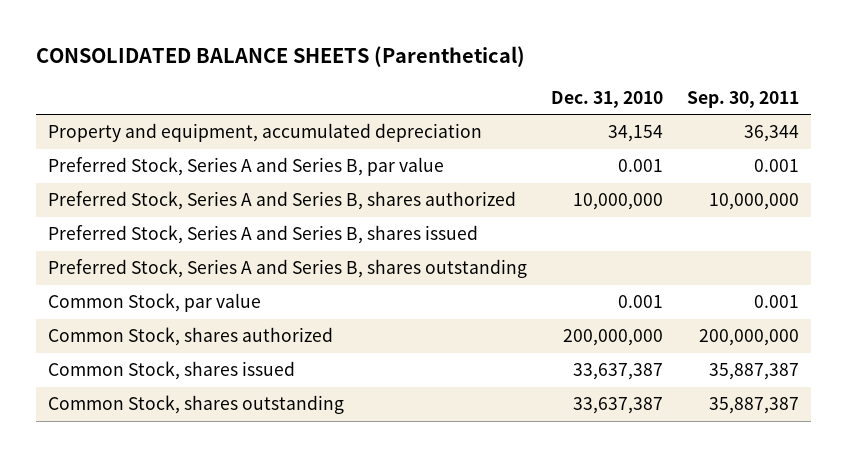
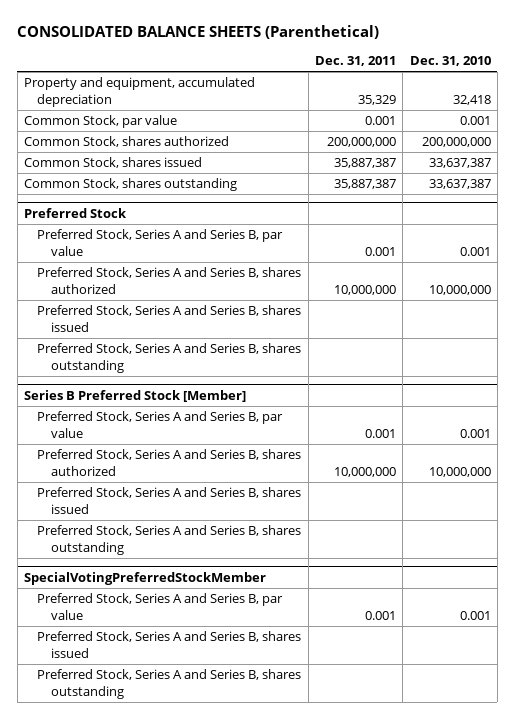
- | Dec. 31, 2010 | Sep. 30, 2011
+ | Dec. 31, 2011 | Dec. 31, 2010
- Property and equipment, accumulated depreciation | 34,154 | 36,344
- Preferred Stock, Series A and Series B, par value | 0.001 | 0.001
- Preferred Stock, Series A and Series B, shares authorized | 10,000,000 | 10,000,000
- Preferred Stock, Series A and Series B, shares issued
- Preferred Stock, Series A and Series B, shares outstanding
+ Property and equipment, accumulated depreciation | 35,329 | 32,418
+ Preferred Stock
+ Preferred Stock, Series A and Series B, par value | 0.001 | 0.001
+ Preferred Stock, Series A and Series B, shares authorized | 10,000,000 | 10,000,000
+ Preferred Stock, Series A and Series B, shares issued
+ Preferred Stock, Series A and Series B, shares outstanding
+ Series B Preferred Stock [Member]
+ Preferred Stock, Series A and Series B, par value | 0.001 | 0.001
+ Preferred Stock, Series A and Series B, shares authorized | 10,000,000 | 10,000,000
+ Preferred Stock, Series A and Series B, shares issued
+ Preferred Stock, Series A and Series B, shares outstanding
+ SpecialVotingPreferredStockMember
+ Preferred Stock, Series A and Series B, par value | 0.001 | 0.001
+ Preferred Stock, Series A and Series B, shares issued
+ Preferred Stock, Series A and Series B, shares outstanding

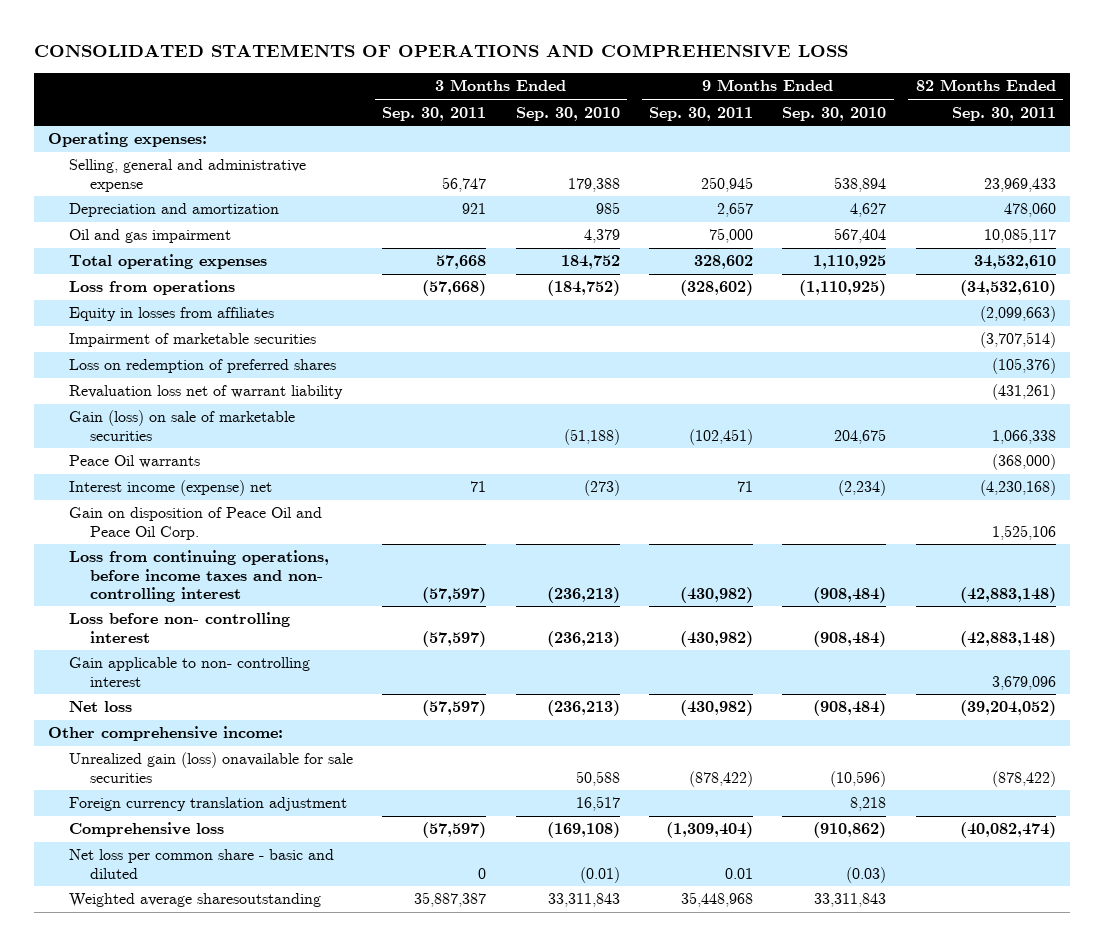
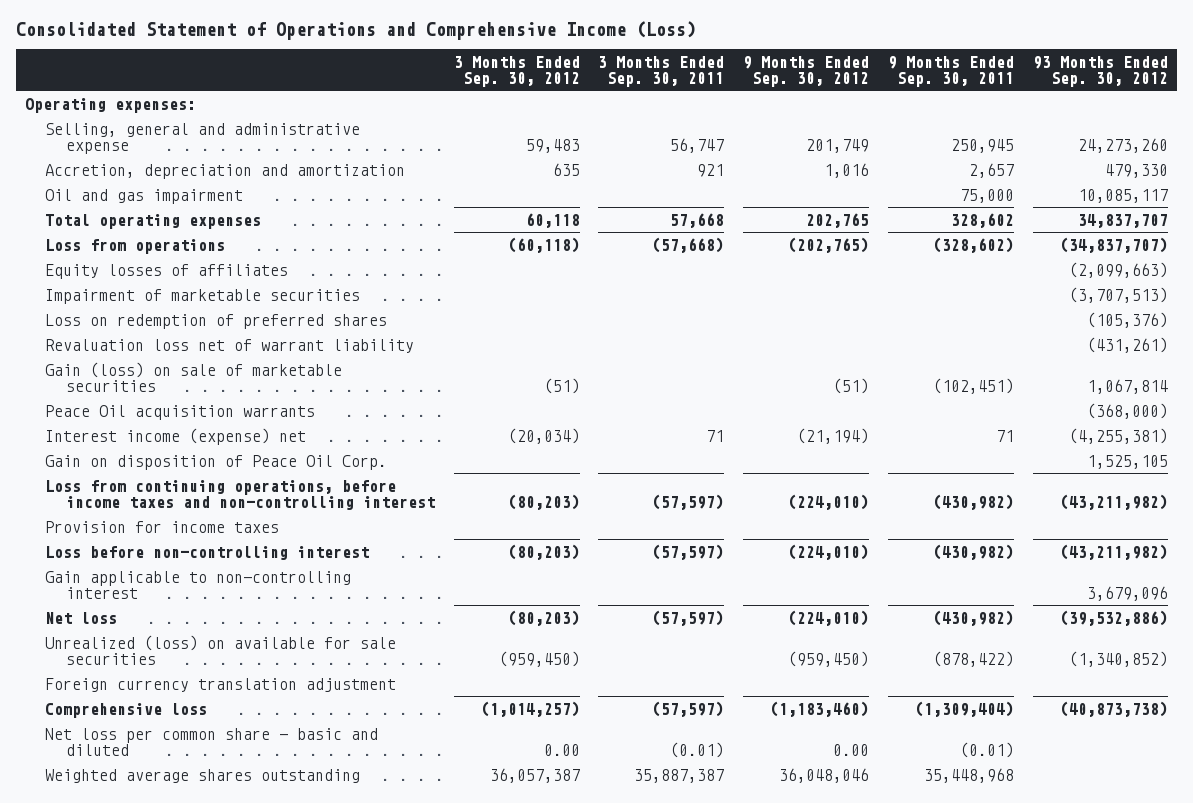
- CONSOLIDATED STATEMENTS OF OPERATIONS AND COMPREHENSIVE LOSS
+ Consolidated Statement of Operations and Comprehensive Income (Loss)
- | 3 Months Ended Sep. 30, 2011 | 3 Months Ended Sep. 30, 2010 | 9 Months Ended Sep. 30, 2011 | 9 Months Ended Sep. 30, 2010 | 82 Months Ended Sep. 30, 2011
+ | 3 Months Ended Sep. 30, 2012 | 3 Months Ended Sep. 30, 2011 | 9 Months Ended Sep. 30, 2012 | 9 Months Ended Sep. 30, 2011 | 93 Months Ended Sep. 30, 2012
- Depreciation and amortization | 921 | 985 | 2,657 | 4,627 | 478,060
+ Accretion, depreciation and amortization | 635 | 921 | 1,016 | 2,657 | 479,330
- Equity in losses from affiliates | | | | | (2,099,663)
+ Equity losses of affiliates | | | | | (2,099,663)
- Peace Oil warrants | | | | | (368,000)
+ Peace Oil acquisition warrants | | | | | (368,000)
- Gain on disposition of Peace Oil and Peace Oil Corp. | | | | | 1,525,106
- Loss from continuing operations, before income taxes and non- controlling interest | (57,597) | (236,213) | (430,982) | (908,484) | (42,883,148)
- Loss before non- controlling interest | (57,597) | (236,213) | (430,982) | (908,484) | (42,883,148)
- Gain applicable to non- controlling interest | | | | | 3,679,096
+ Gain on disposition of Peace Oil Corp. | | | | | 1,525,105
+ Loss from continuing operations, before income taxes and non-controlling interest | (80,203) | (57,597) | (224,010) | (430,982) | (43,211,982)
+ Provision for income taxes
+ Loss before non-controlling interest | (80,203) | (57,597) | (224,010) | (430,982) | (43,211,982)
+ Gain applicable to non-controlling interest | | | | | 3,679,096
- Other comprehensive income:
- Unrealized gain (loss) onavailable for sale securities | | 50,588 | (878,422) | (10,596) | (878,422)
+ Unrealized (loss) on available for sale securities | (959,450) | | (959,450) | (878,422) | (1,340,852)
- Net loss per common share - basic and diluted | 0 | (0.01) | 0.01 | (0.03) |
- Weighted average sharesoutstanding | 35,887,387 | 33,311,843 | 35,448,968 | 33,311,843 |
+ Net loss per common share - basic and diluted | 0.00 | (0.01) | 0.00 | (0.01) |
+ Weighted average shares outstanding | 36,057,387 | 35,887,387 | 36,048,046 | 35,448,968 |

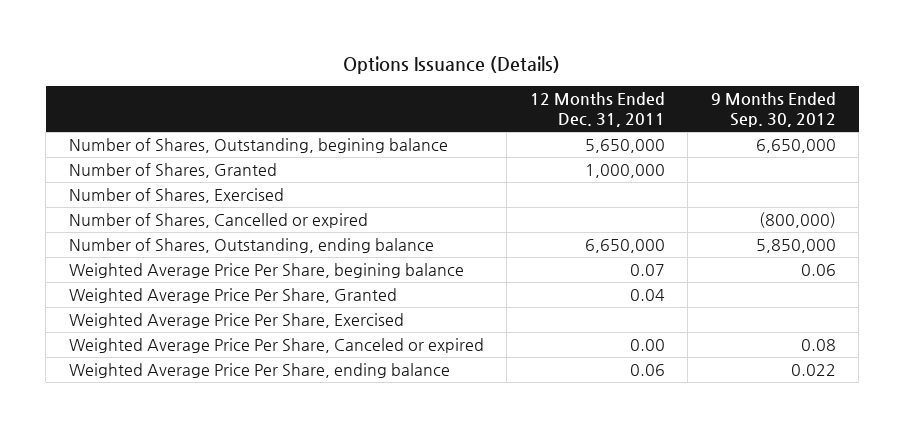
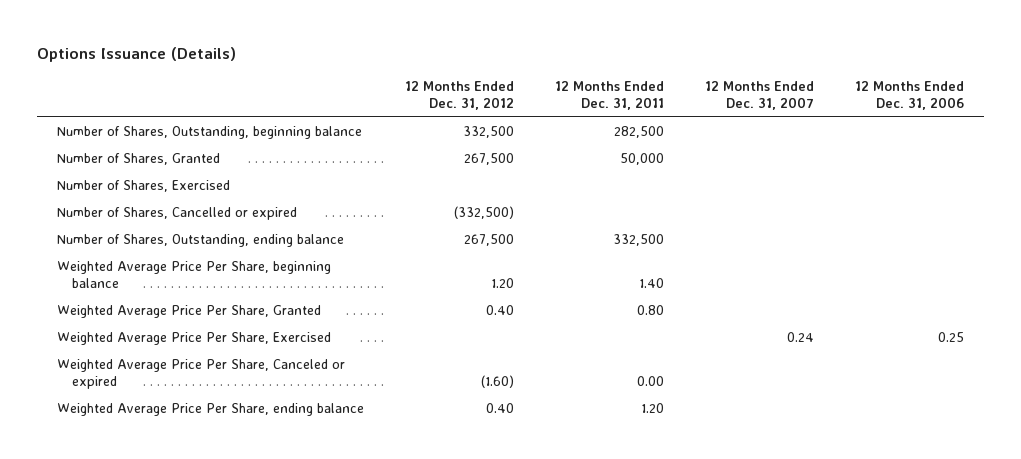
- | 12 Months Ended Dec. 31, 2011 | 9 Months Ended Sep. 30, 2012
+ | 12 Months Ended Dec. 31, 2012 | 12 Months Ended Dec. 31, 2011 | 12 Months Ended Dec. 31, 2007 | 12 Months Ended Dec. 31, 2006
- Number of Shares, Outstanding, begining balance | 5,650,000 | 6,650,000
- Number of Shares, Granted | 1,000,000 |
+ Number of Shares, Outstanding, beginning balance | 332,500 | 282,500 | |
+ Number of Shares, Granted | 267,500 | 50,000 | |
- Number of Shares, Outstanding, ending balance | 6,650,000 | 5,850,000
- Weighted Average Price Per Share, begining balance | 0.07 | 0.06
- Weighted Average Price Per Share, Granted | 0.04 |
+ Number of Shares, Outstanding, ending balance | 267,500 | 332,500 | |
+ Weighted Average Price Per Share, beginning balance | 1.20 | 1.40 | |
+ Weighted Average Price Per Share, Granted | 0.40 | 0.80 | |
- Weighted Average Price Per Share, ending balance | 0.06 | 0.022
+ Weighted Average Price Per Share, ending balance | 0.40 | 1.20 | |

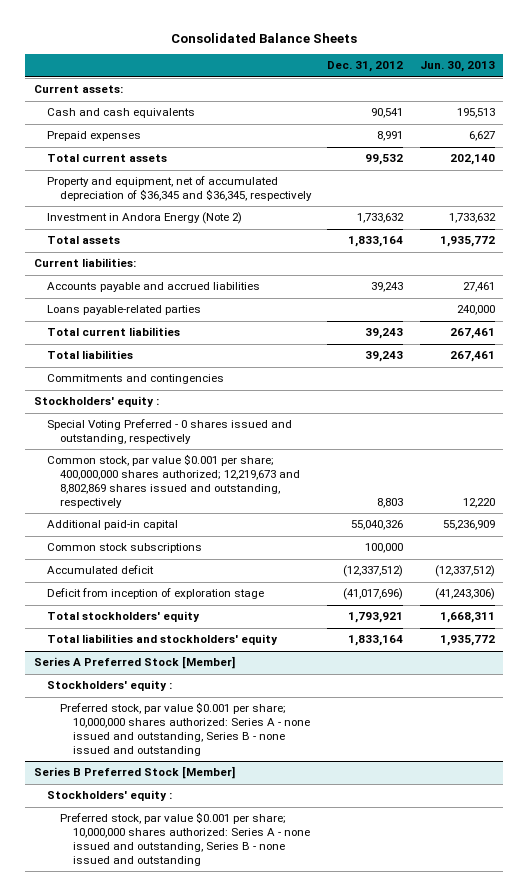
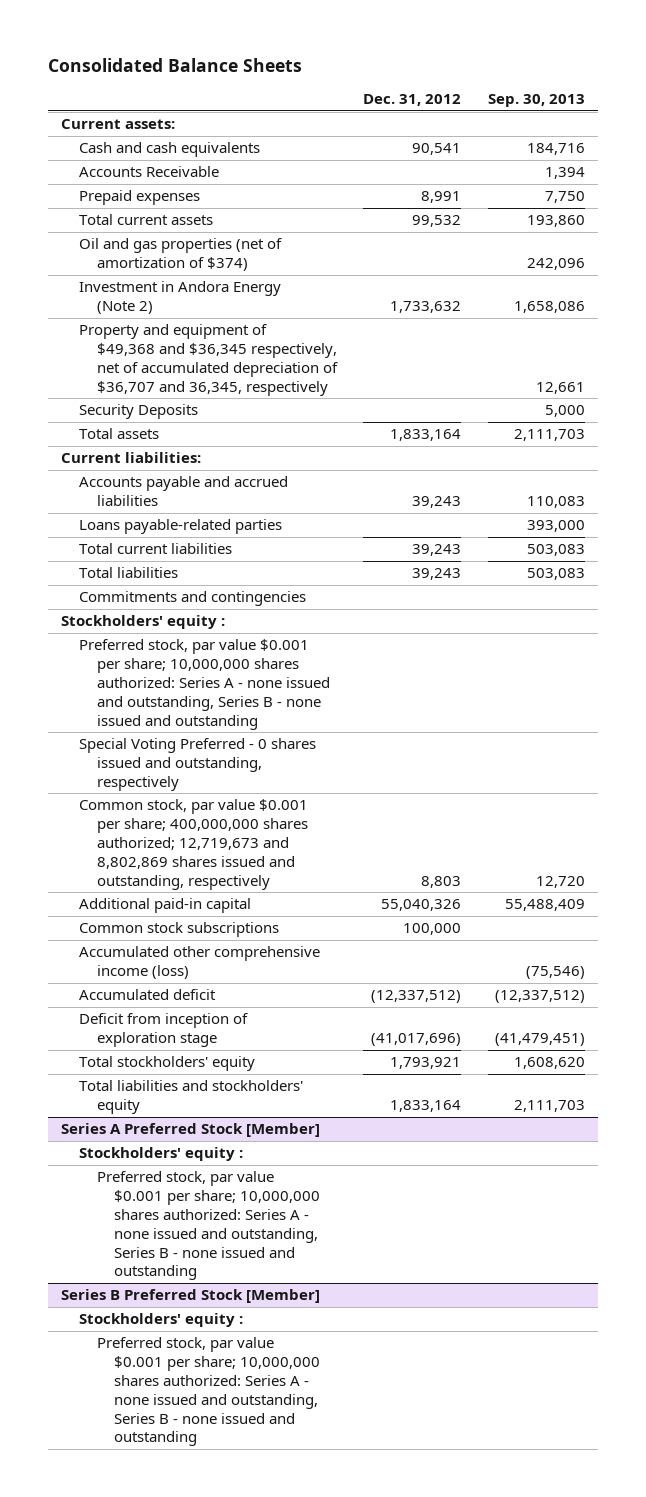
- | Dec. 31, 2012 | Jun. 30, 2013
+ | Dec. 31, 2012 | Sep. 30, 2013
+ Accounts Receivable | | 1,394
- Property and equipment, net of accumulated depreciation of $36,345 and $36,345, respectively
+ Oil and gas properties (net of amortization of $374) | | 242,096
+ Property and equipment of $49,368 and $36,345 respectively, net of accumulated depreciation of $36,707 and 36,345, respectively | | 12,661
+ Security Deposits | | 5,000
+ Preferred stock, par value $0.001 per share; 10,000,000 shares authorized: Series A - none issued and outstanding, Series B - none issued and outstanding
- Common stock, par value $0.001 per share; 400,000,000 shares authorized; 12,219,673 and 8,802,869 shares issued and outstanding, respectively | 8,803 | 12,220
+ Common stock, par value $0.001 per share; 400,000,000 shares authorized; 12,719,673 and 8,802,869 shares issued and outstanding, respectively | 8,803 | 12,720
+ Accumulated other comprehensive income (loss) | | (75,546)

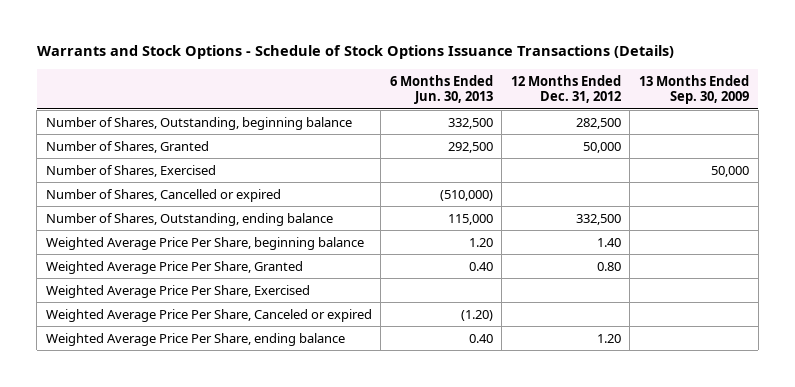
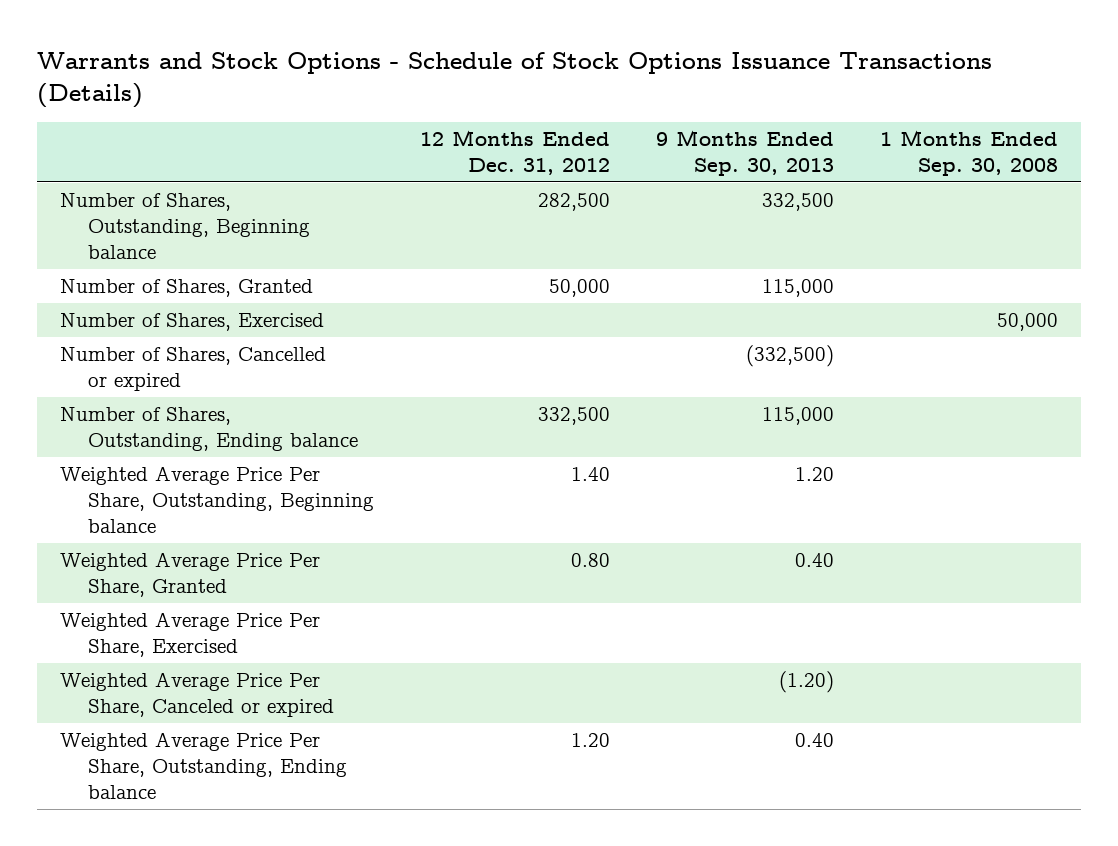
- | 6 Months Ended Jun. 30, 2013 | 12 Months Ended Dec. 31, 2012 | 13 Months Ended Sep. 30, 2009
+ | 12 Months Ended Dec. 31, 2012 | 9 Months Ended Sep. 30, 2013 | 1 Months Ended Sep. 30, 2008
- Number of Shares, Outstanding, beginning balance | 332,500 | 282,500 |
+ Number of Shares, Outstanding, Beginning balance | 282,500 | 332,500 |
- Number of Shares, Outstanding, ending balance | 115,000 | 332,500 |
- Weighted Average Price Per Share, beginning balance | 1.20 | 1.40 |
+ Number of Shares, Outstanding, Ending balance | 332,500 | 115,000 |
+ Weighted Average Price Per Share, Outstanding, Beginning balance | 1.40 | 1.20 |
- Weighted Average Price Per Share, ending balance | 0.40 | 1.20 |
+ Weighted Average Price Per Share, Outstanding, Ending balance | 1.20 | 0.40 |

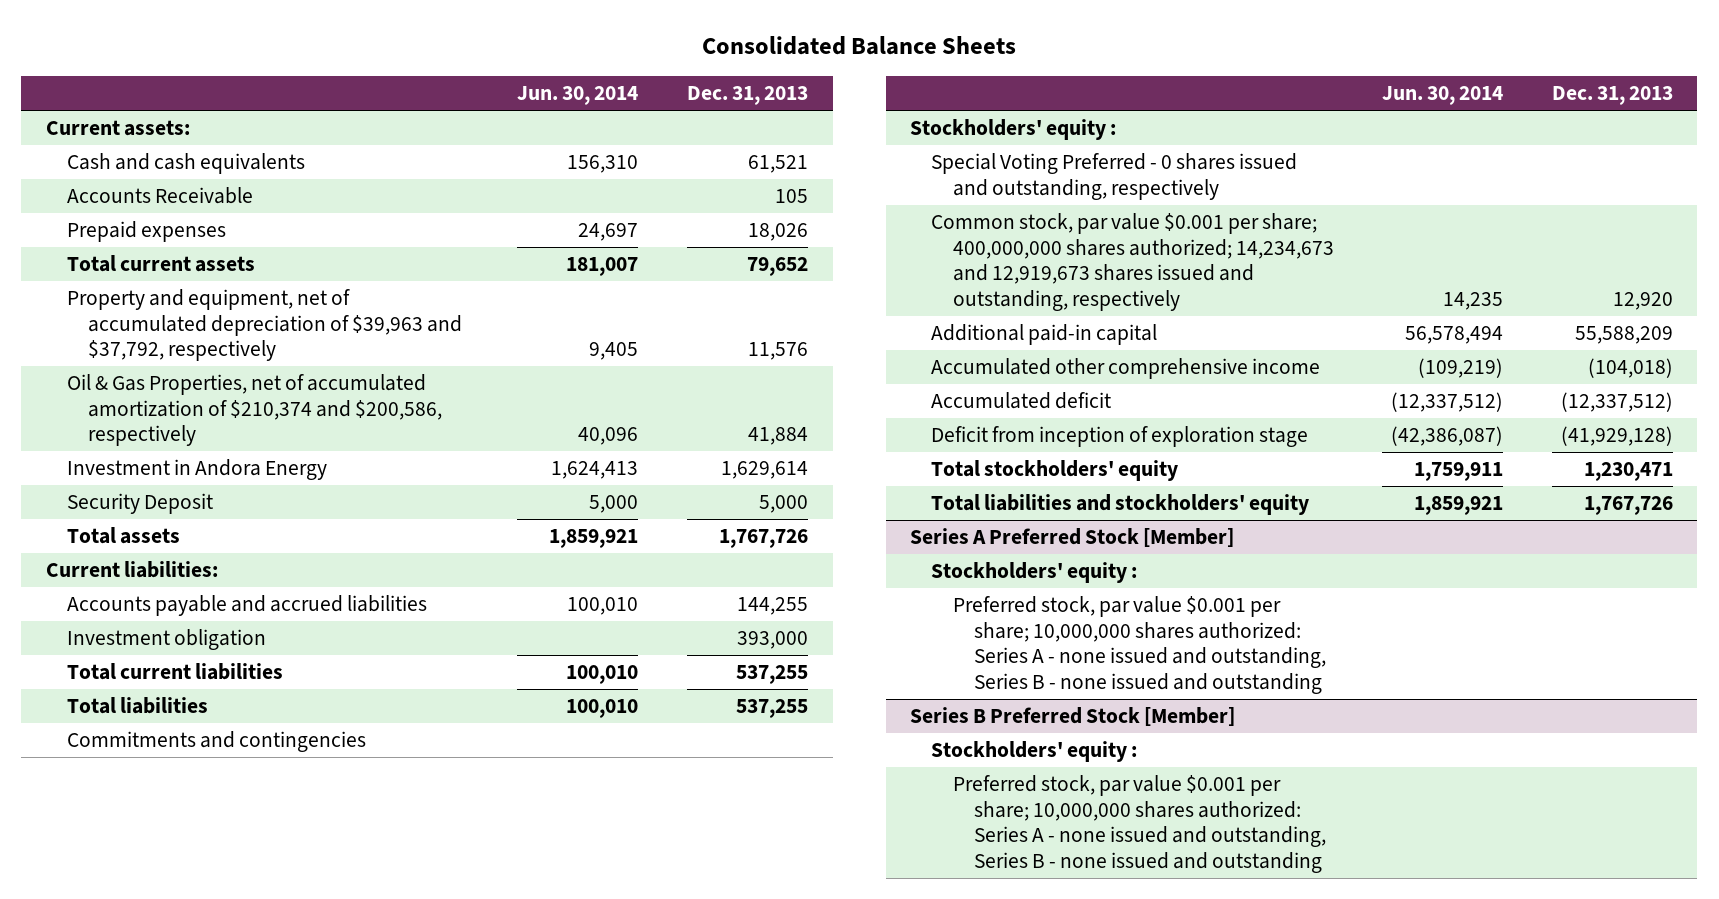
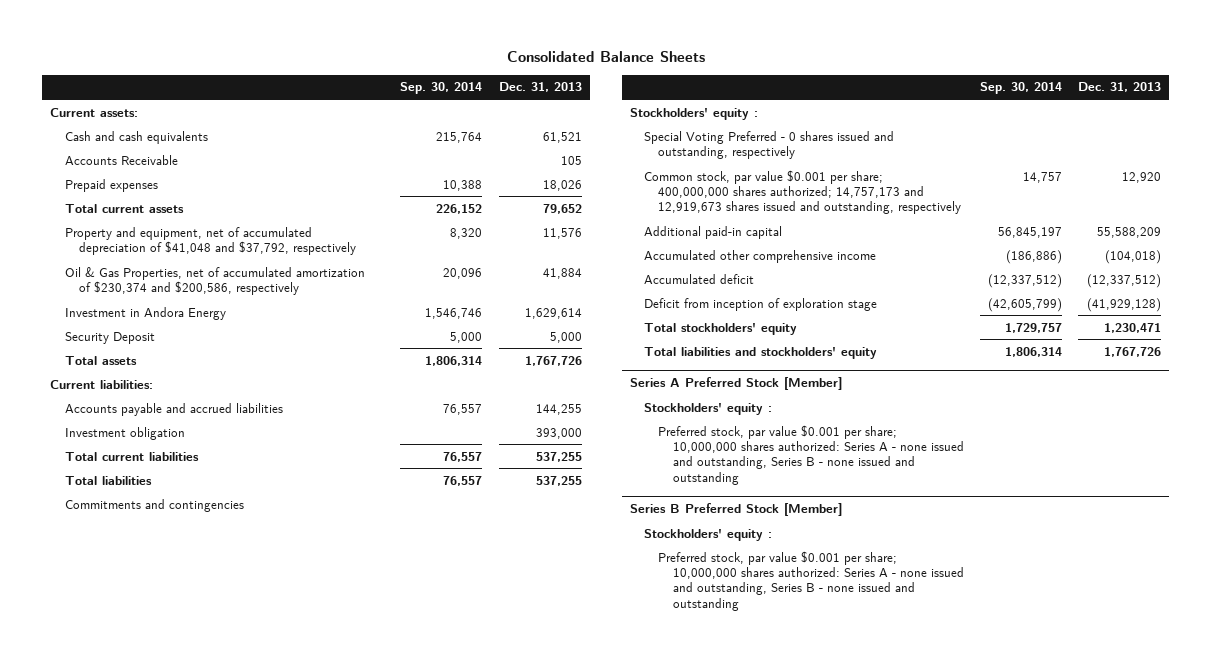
- | Jun. 30, 2014 | Dec. 31, 2013
+ | Sep. 30, 2014 | Dec. 31, 2013
- Property and equipment, net of accumulated depreciation of $39,963 and $37,792, respectively | 9,405 | 11,576
- Oil & Gas Properties, net of accumulated amortization of $210,374 and $200,586, respectively | 40,096 | 41,884
+ Property and equipment, net of accumulated depreciation of $41,048 and $37,792, respectively | 8,320 | 11,576
+ Oil & Gas Properties, net of accumulated amortization of $230,374 and $200,586, respectively | 20,096 | 41,884
- Common stock, par value $0.001 per share; 400,000,000 shares authorized; 14,234,673 and 12,919,673 shares issued and outstanding, respectively | 14,235 | 12,920
+ Common stock, par value $0.001 per share; 400,000,000 shares authorized; 14,757,173 and 12,919,673 shares issued and outstanding, respectively | 14,757 | 12,920

